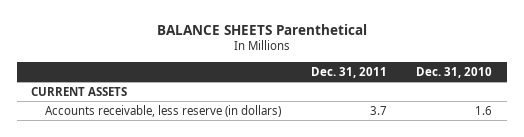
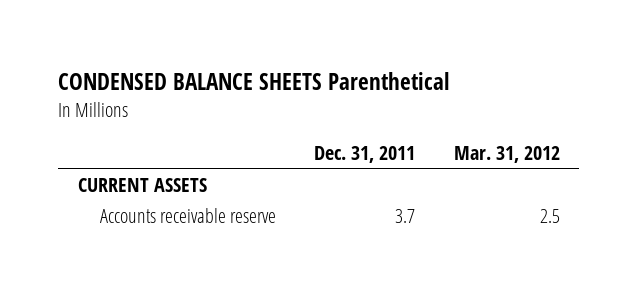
- BALANCE SHEETS Parenthetical
+ CONDENSED BALANCE SHEETS Parenthetical
- | Dec. 31, 2011 | Dec. 31, 2010
+ | Dec. 31, 2011 | Mar. 31, 2012
- Accounts receivable, less reserve (in dollars) | 3.7 | 1.6
+ Accounts receivable reserve | 3.7 | 2.5

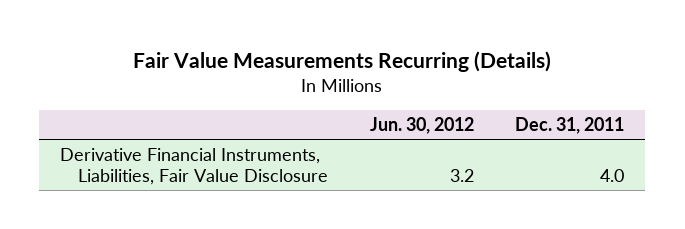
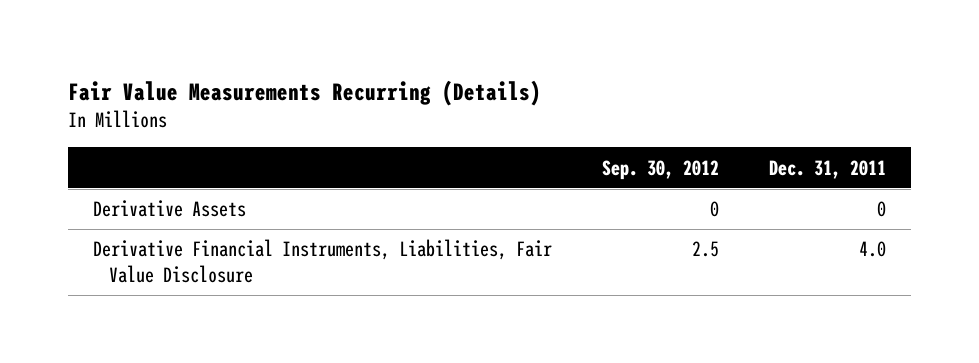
- | Jun. 30, 2012 | Dec. 31, 2011
+ | Sep. 30, 2012 | Dec. 31, 2011
+ Derivative Assets | 0 | 0

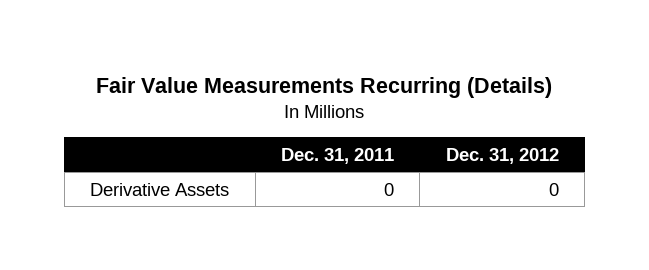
- | Sep. 30, 2012 | Dec. 31, 2011
+ | Dec. 31, 2011 | Dec. 31, 2012
- Derivative Financial Instruments, Liabilities, Fair Value Disclosure | 2.5 | 4.0

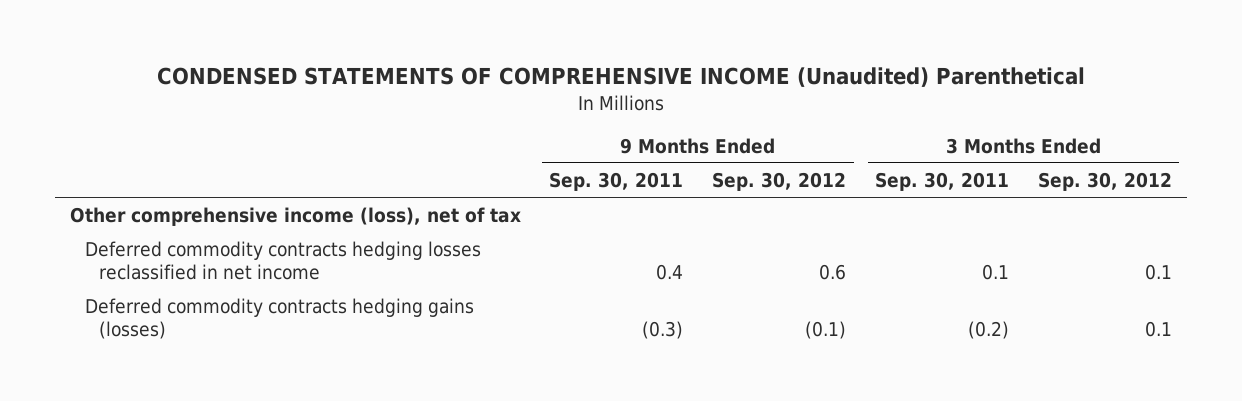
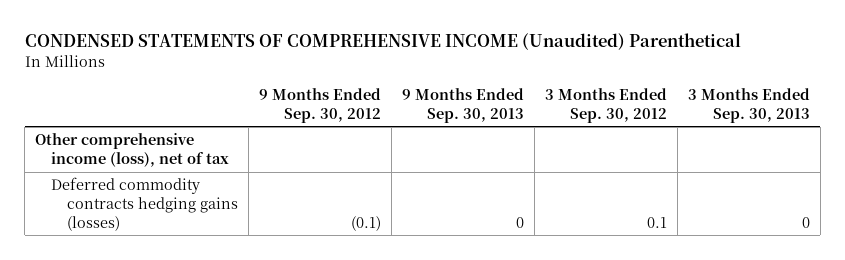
- | 9 Months Ended Sep. 30, 2011 | 9 Months Ended Sep. 30, 2012 | 3 Months Ended Sep. 30, 2011 | 3 Months Ended Sep. 30, 2012
+ | 9 Months Ended Sep. 30, 2012 | 9 Months Ended Sep. 30, 2013 | 3 Months Ended Sep. 30, 2012 | 3 Months Ended Sep. 30, 2013
- Deferred commodity contracts hedging losses reclassified in net income | 0.4 | 0.6 | 0.1 | 0.1

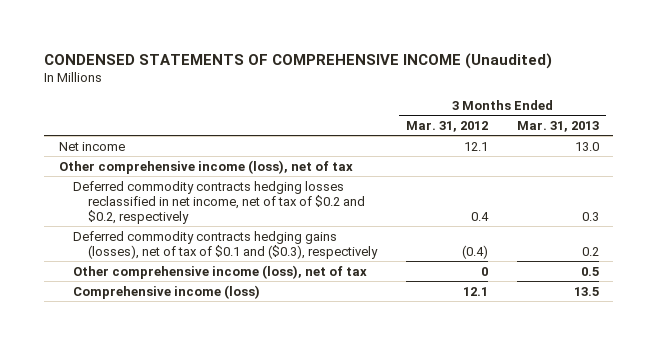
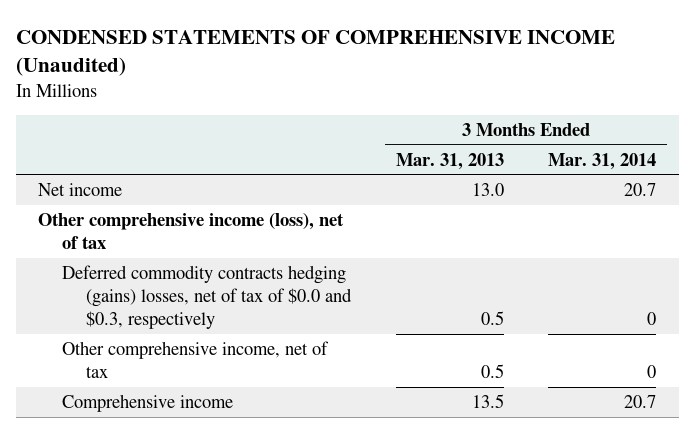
- | 3 Months Ended Mar. 31, 2012 | 3 Months Ended Mar. 31, 2013
+ | 3 Months Ended Mar. 31, 2013 | 3 Months Ended Mar. 31, 2014
- Deferred commodity contracts hedging losses reclassified in net income, net of tax of $0.2 and $0.2, respectively | 0.4 | 0.3
- Deferred commodity contracts hedging gains (losses), net of tax of $0.1 and ($0.3), respectively | (0.4) | 0.2
- Other comprehensive income (loss), net of tax | 0 | 0.5
- Comprehensive income (loss) | 12.1 | 13.5
+ Deferred commodity contracts hedging (gains) losses, net of tax of $0.0 and $0.3, respectively | 0.5 | 0
+ Other comprehensive income, net of tax | 0.5 | 0
+ Comprehensive income | 13.5 | 20.7

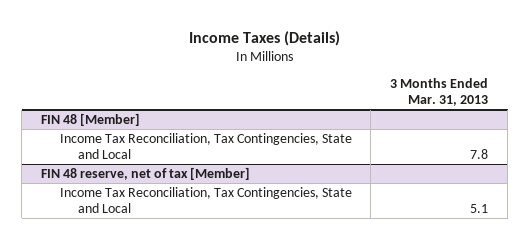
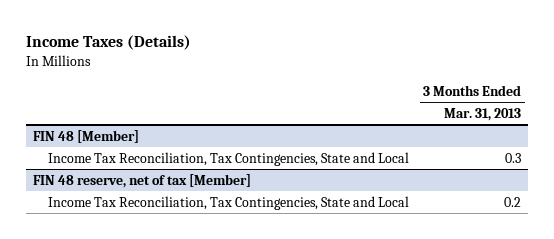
@ FIN 48 [Member]
- Income Tax Reconciliation, Tax Contingencies, State and Local | 7.8
+ Income Tax Reconciliation, Tax Contingencies, State and Local | 0.3
@ FIN 48 reserve, net of tax [Member]
- Income Tax Reconciliation, Tax Contingencies, State and Local | 5.1
+ Income Tax Reconciliation, Tax Contingencies, State and Local | 0.2

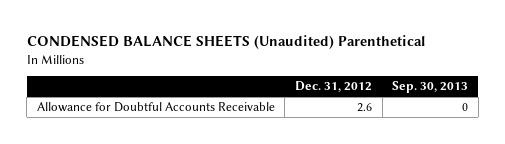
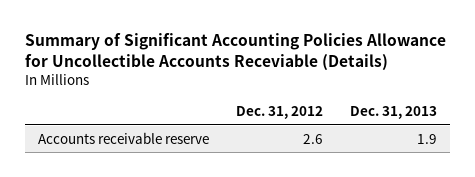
- CONDENSED BALANCE SHEETS (Unaudited) Parenthetical
+ Summary of Significant Accounting Policies Allowance for Uncollectible Accounts Receviable (Details)
- | Dec. 31, 2012 | Sep. 30, 2013
+ | Dec. 31, 2012 | Dec. 31, 2013
- Allowance for Doubtful Accounts Receivable | 2.6 | 0
+ Accounts receivable reserve | 2.6 | 1.9

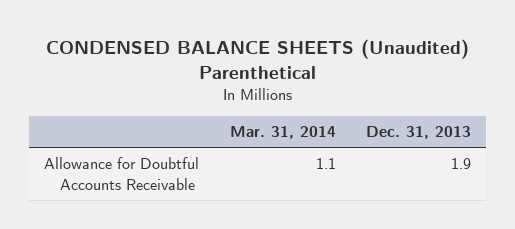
- Summary of Significant Accounting Policies Allowance for Uncollectible Accounts Receviable (Details)
+ CONDENSED BALANCE SHEETS (Unaudited) Parenthetical
- | Dec. 31, 2012 | Dec. 31, 2013
+ | Mar. 31, 2014 | Dec. 31, 2013
- Accounts receivable reserve | 2.6 | 1.9
+ Allowance for Doubtful Accounts Receivable | 1.1 | 1.9

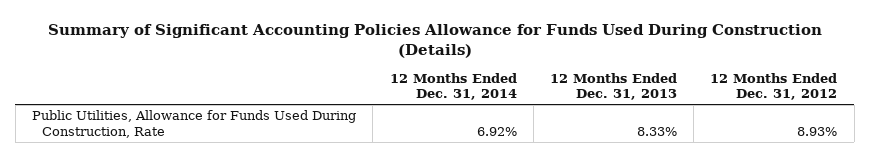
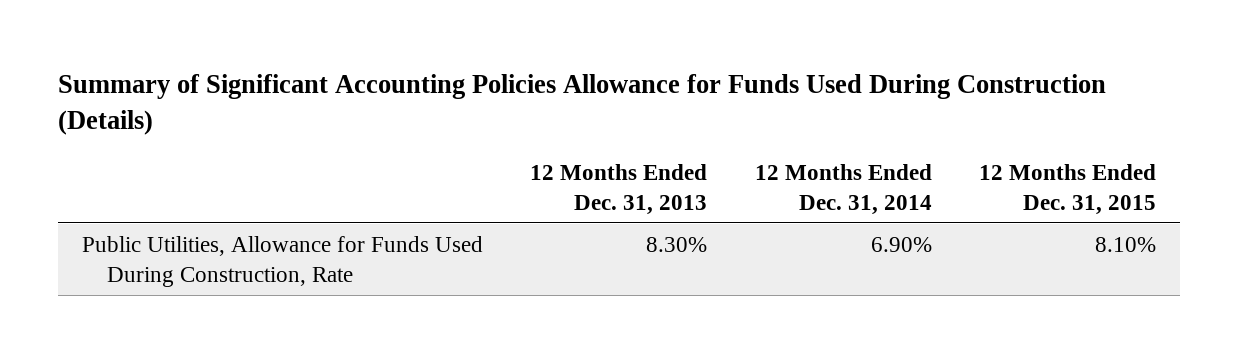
- | 12 Months Ended Dec. 31, 2014 | 12 Months Ended Dec. 31, 2013 | 12 Months Ended Dec. 31, 2012
+ | 12 Months Ended Dec. 31, 2013 | 12 Months Ended Dec. 31, 2014 | 12 Months Ended Dec. 31, 2015
- Public Utilities, Allowance for Funds Used During Construction, Rate | 6.92% | 8.33% | 8.93%
+ Public Utilities, Allowance for Funds Used During Construction, Rate | 8.30% | 6.90% | 8.10%

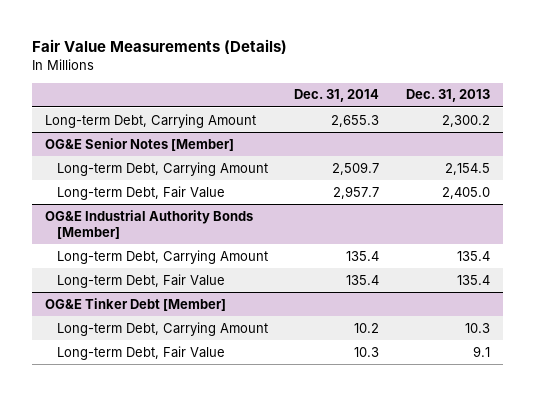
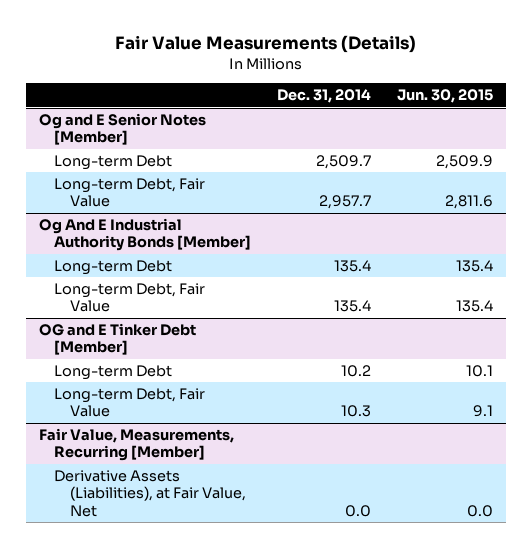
- | Dec. 31, 2014 | Dec. 31, 2013
+ | Dec. 31, 2014 | Jun. 30, 2015
- Long-term Debt, Carrying Amount | 2,655.3 | 2,300.2
- OG&E Senior Notes [Member]
- Long-term Debt, Carrying Amount | 2,509.7 | 2,154.5
+ Og and E Senior Notes [Member]
+ Long-term Debt | 2,509.7 | 2,509.9
- OG&E Industrial Authority Bonds [Member]
- Long-term Debt, Carrying Amount | 135.4 | 135.4
+ Og And E Industrial Authority Bonds [Member]
+ Long-term Debt | 135.4 | 135.4
- OG&E Tinker Debt [Member]
- Long-term Debt, Carrying Amount | 10.2 | 10.3
+ OG and E Tinker Debt [Member]
+ Long-term Debt | 10.2 | 10.1
+ Fair Value, Measurements, Recurring [Member]
+ Derivative Assets (Liabilities), at Fair Value, Net | 0.0 | 0.0

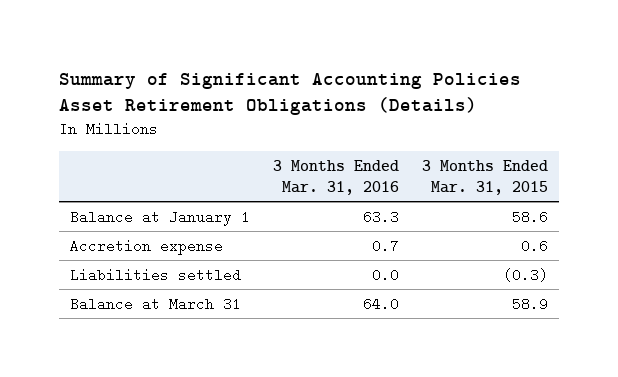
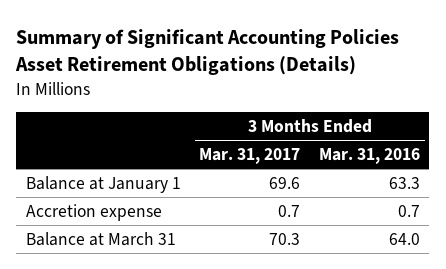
- | 3 Months Ended Mar. 31, 2016 | 3 Months Ended Mar. 31, 2015
+ | 3 Months Ended Mar. 31, 2017 | 3 Months Ended Mar. 31, 2016
- Liabilities settled | 0.0 | (0.3)

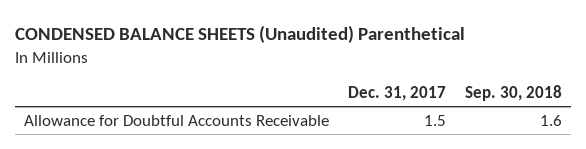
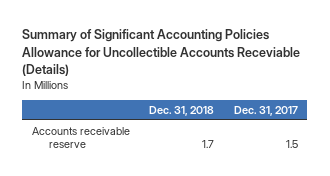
- CONDENSED BALANCE SHEETS (Unaudited) Parenthetical
+ Summary of Significant Accounting Policies Allowance for Uncollectible Accounts Receviable (Details)
- | Dec. 31, 2017 | Sep. 30, 2018
+ | Dec. 31, 2018 | Dec. 31, 2017
- Allowance for Doubtful Accounts Receivable | 1.5 | 1.6
+ Accounts receivable reserve | 1.7 | 1.5

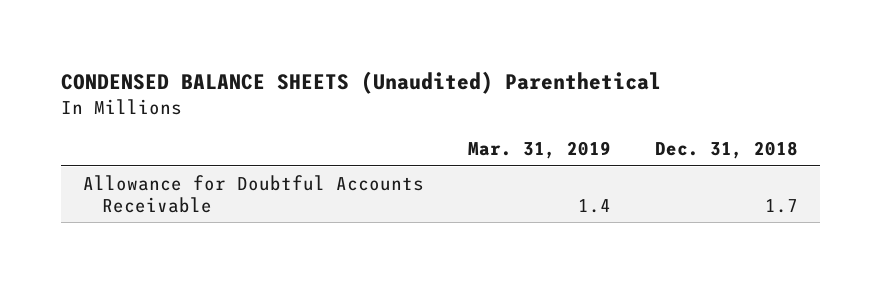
- Summary of Significant Accounting Policies Allowance for Uncollectible Accounts Receviable (Details)
+ CONDENSED BALANCE SHEETS (Unaudited) Parenthetical
- | Dec. 31, 2018 | Dec. 31, 2017
+ | Mar. 31, 2019 | Dec. 31, 2018
- Accounts receivable reserve | 1.7 | 1.5
+ Allowance for Doubtful Accounts Receivable | 1.4 | 1.7

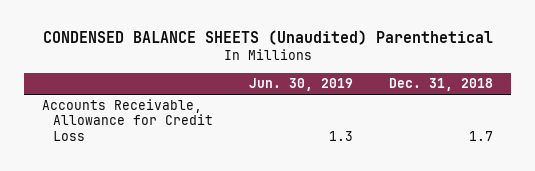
- | Mar. 31, 2019 | Dec. 31, 2018
+ | Jun. 30, 2019 | Dec. 31, 2018
- Allowance for Doubtful Accounts Receivable | 1.4 | 1.7
+ Accounts Receivable, Allowance for Credit Loss | 1.3 | 1.7

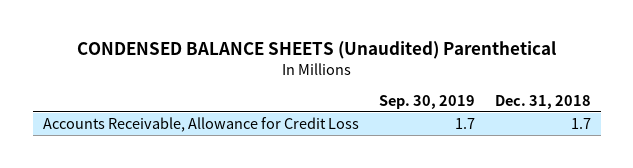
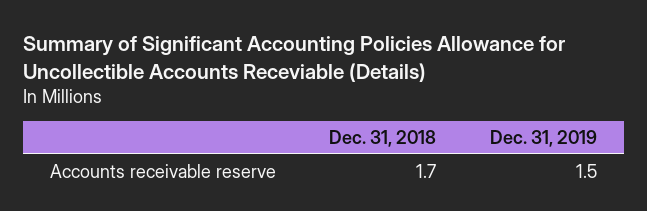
- CONDENSED BALANCE SHEETS (Unaudited) Parenthetical
+ Summary of Significant Accounting Policies Allowance for Uncollectible Accounts Receviable (Details)
- | Sep. 30, 2019 | Dec. 31, 2018
+ | Dec. 31, 2018 | Dec. 31, 2019
- Accounts Receivable, Allowance for Credit Loss | 1.7 | 1.7
+ Accounts receivable reserve | 1.7 | 1.5

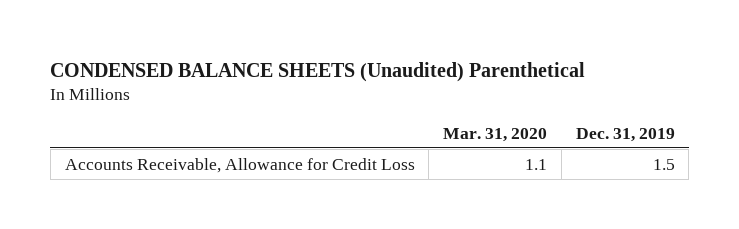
- Summary of Significant Accounting Policies Allowance for Uncollectible Accounts Receviable (Details)
+ CONDENSED BALANCE SHEETS (Unaudited) Parenthetical
- | Dec. 31, 2018 | Dec. 31, 2019
+ | Mar. 31, 2020 | Dec. 31, 2019
- Accounts receivable reserve | 1.7 | 1.5
+ Accounts Receivable, Allowance for Credit Loss | 1.1 | 1.5

